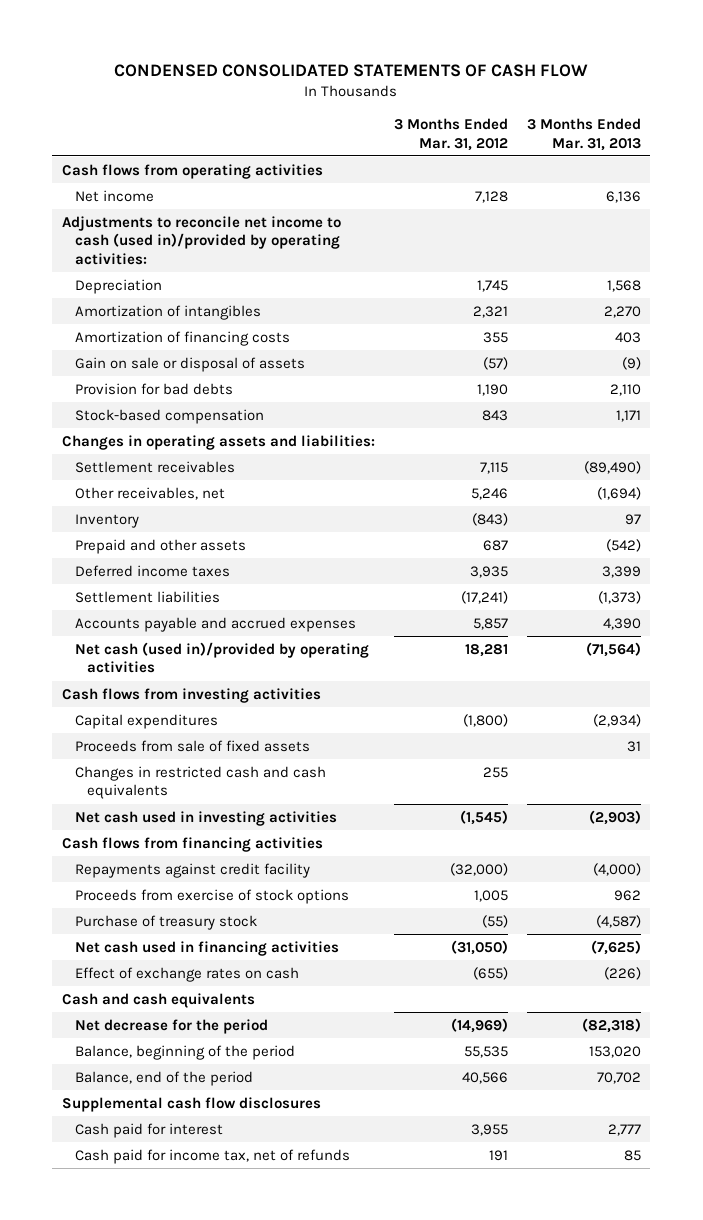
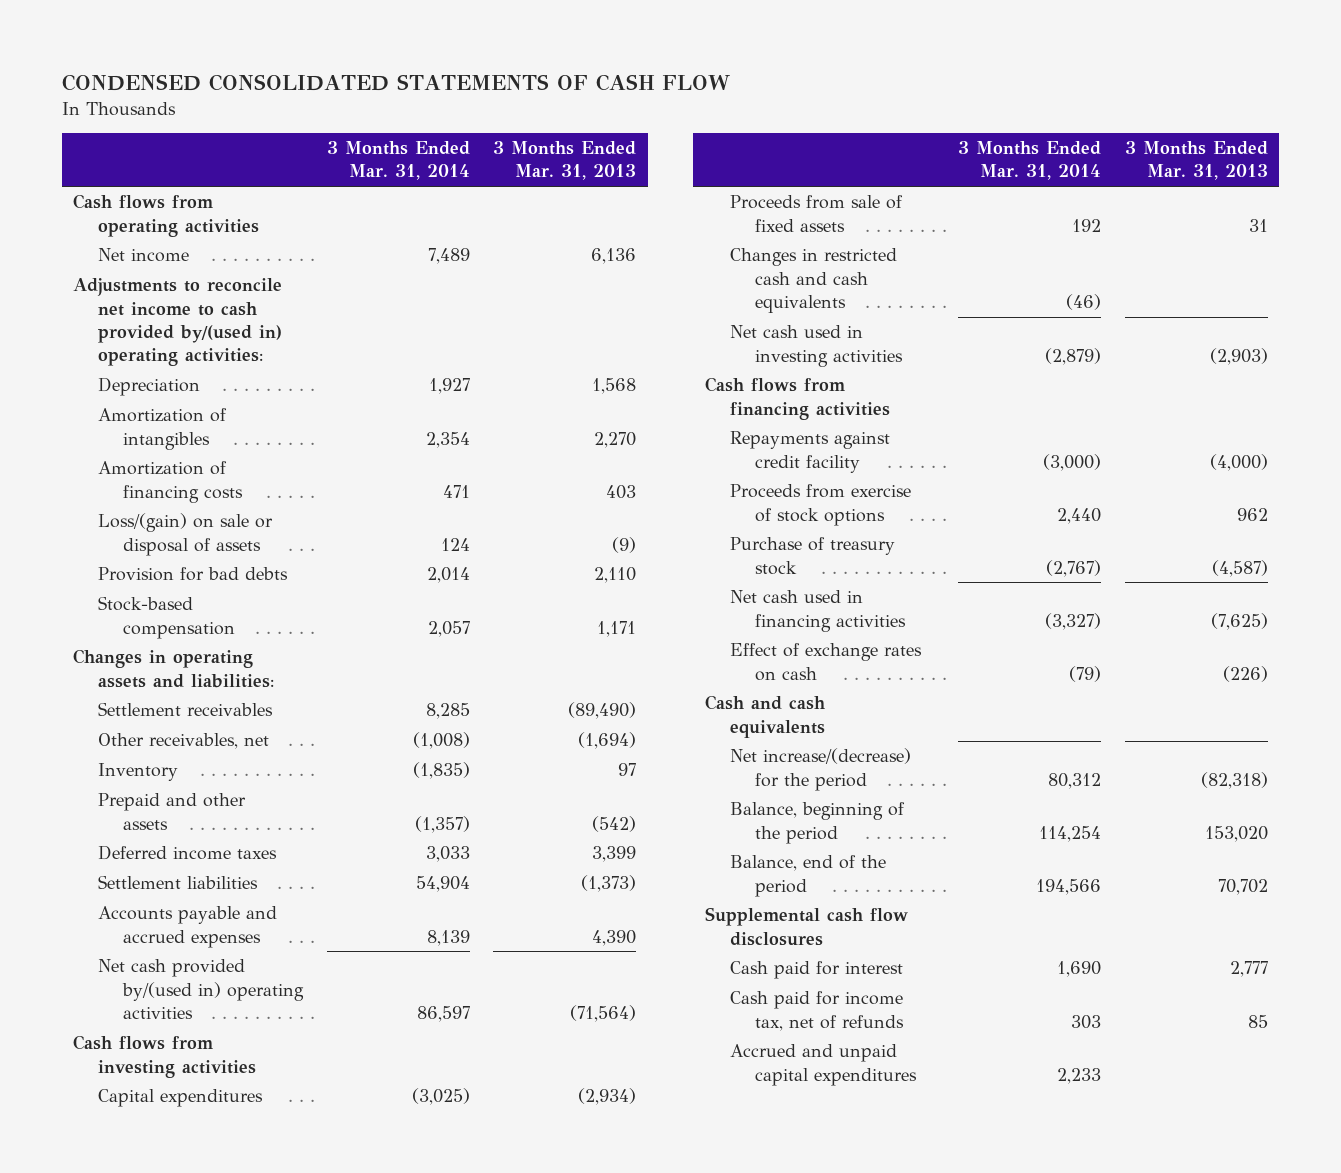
- | 3 Months Ended Mar. 31, 2012 | 3 Months Ended Mar. 31, 2013
+ | 3 Months Ended Mar. 31, 2014 | 3 Months Ended Mar. 31, 2013
- Adjustments to reconcile net income to cash (used in)/provided by operating activities:
+ Adjustments to reconcile net income to cash provided by/(used in) operating activities:
- Gain on sale or disposal of assets | (57) | (9)
+ Loss/(gain) on sale or disposal of assets | 124 | (9)
- Net cash (used in)/provided by operating activities | 18,281 | (71,564)
+ Net cash provided by/(used in) operating activities | 86,597 | (71,564)
- Net decrease for the period | (14,969) | (82,318)
+ Net increase/(decrease) for the period | 80,312 | (82,318)
+ Accrued and unpaid capital expenditures | 2,233 |

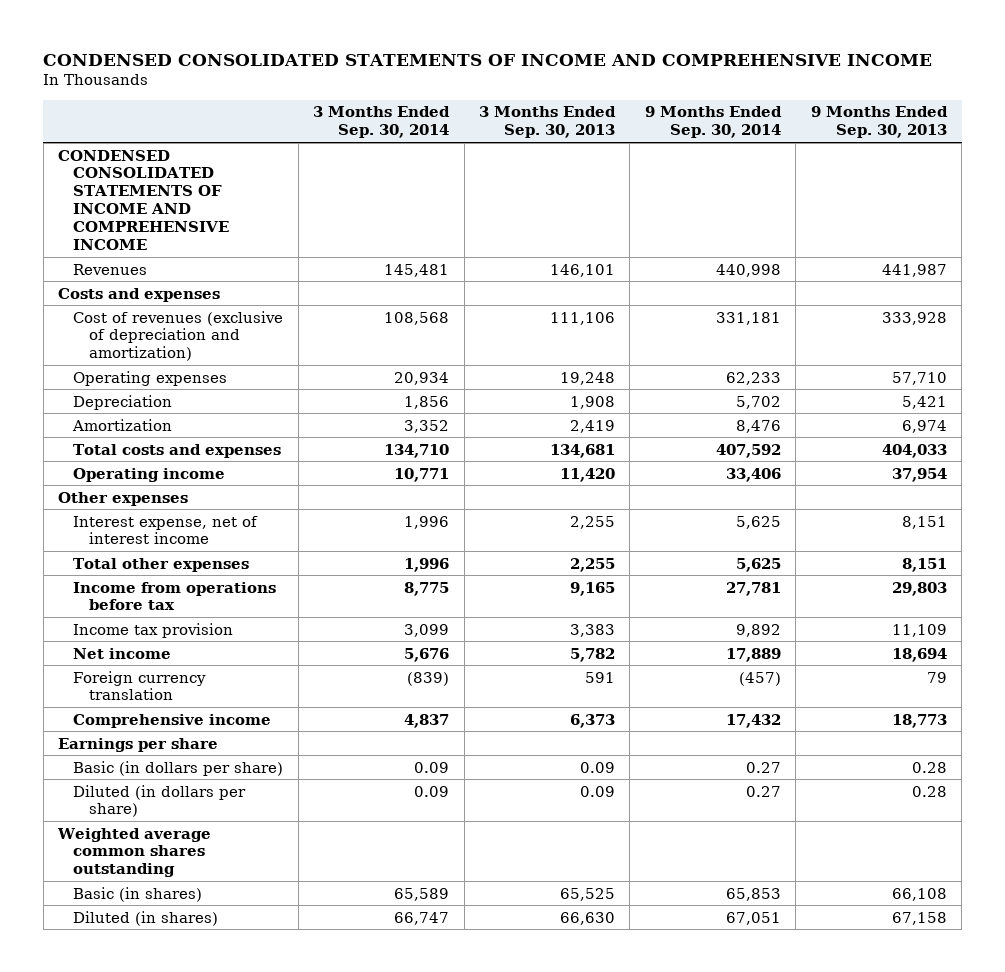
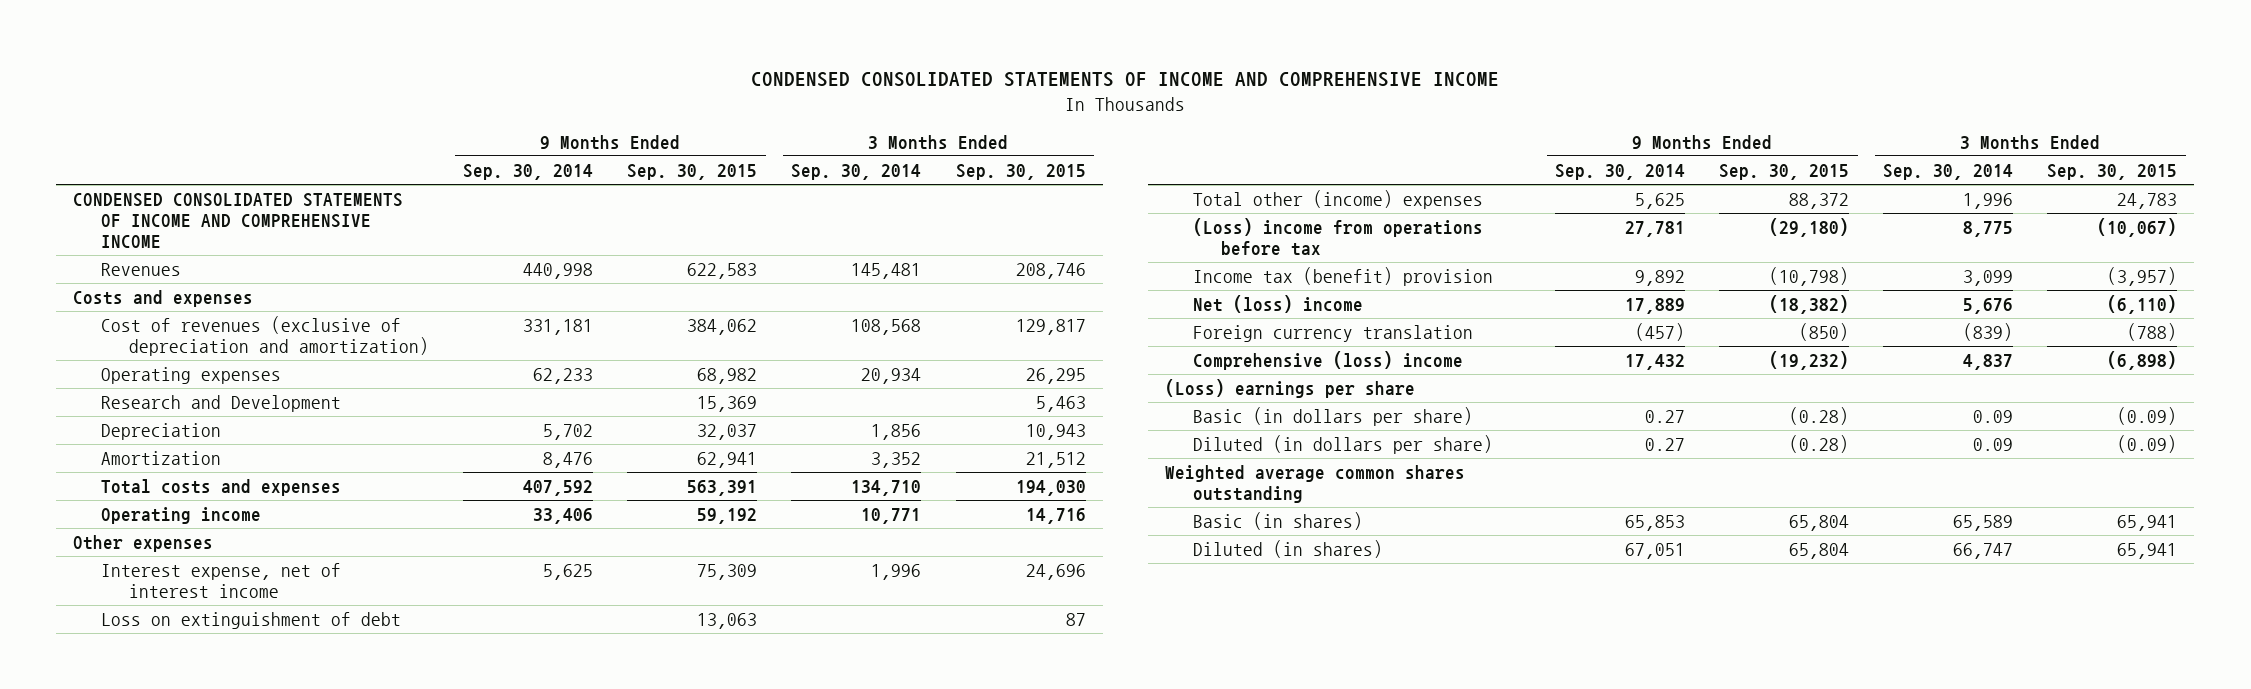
- | 3 Months Ended Sep. 30, 2014 | 3 Months Ended Sep. 30, 2013 | 9 Months Ended Sep. 30, 2014 | 9 Months Ended Sep. 30, 2013
+ | 9 Months Ended Sep. 30, 2014 | 9 Months Ended Sep. 30, 2015 | 3 Months Ended Sep. 30, 2014 | 3 Months Ended Sep. 30, 2015
+ Research and Development | | 15,369 | | 5,463
- Total other expenses | 1,996 | 2,255 | 5,625 | 8,151
- Income from operations before tax | 8,775 | 9,165 | 27,781 | 29,803
- Income tax provision | 3,099 | 3,383 | 9,892 | 11,109
- Net income | 5,676 | 5,782 | 17,889 | 18,694
+ Loss on extinguishment of debt | | 13,063 | | 87
+ Total other (income) expenses | 5,625 | 88,372 | 1,996 | 24,783
+ (Loss) income from operations before tax | 27,781 | (29,180) | 8,775 | (10,067)
+ Income tax (benefit) provision | 9,892 | (10,798) | 3,099 | (3,957)
+ Net (loss) income | 17,889 | (18,382) | 5,676 | (6,110)
- Comprehensive income | 4,837 | 6,373 | 17,432 | 18,773
- Earnings per share
+ Comprehensive (loss) income | 17,432 | (19,232) | 4,837 | (6,898)
+ (Loss) earnings per share

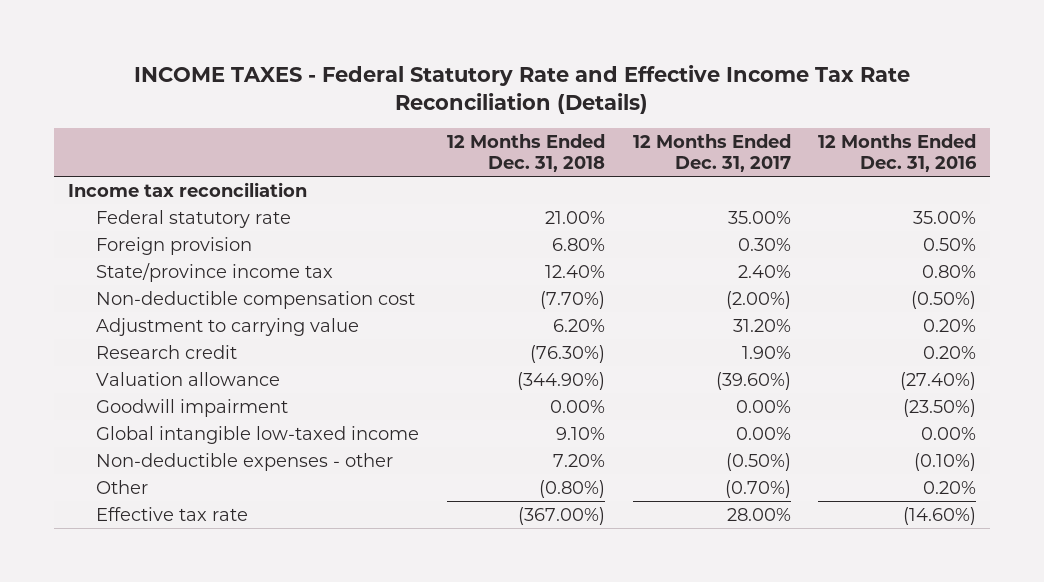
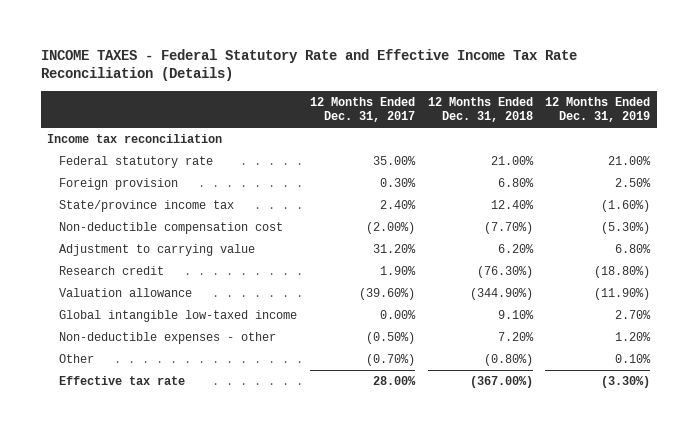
- | 12 Months Ended Dec. 31, 2018 | 12 Months Ended Dec. 31, 2017 | 12 Months Ended Dec. 31, 2016
+ | 12 Months Ended Dec. 31, 2017 | 12 Months Ended Dec. 31, 2018 | 12 Months Ended Dec. 31, 2019
- Goodwill impairment | 0.00% | 0.00% | (23.50%)

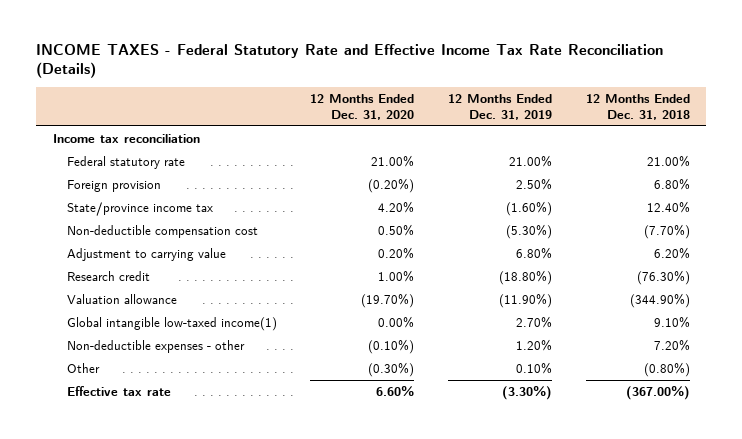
- | 12 Months Ended Dec. 31, 2017 | 12 Months Ended Dec. 31, 2018 | 12 Months Ended Dec. 31, 2019
+ | 12 Months Ended Dec. 31, 2020 | 12 Months Ended Dec. 31, 2019 | 12 Months Ended Dec. 31, 2018
- Global intangible low-taxed income | 0.00% | 9.10% | 2.70%
+ Global intangible low-taxed income(1) | 0.00% | 2.70% | 9.10%

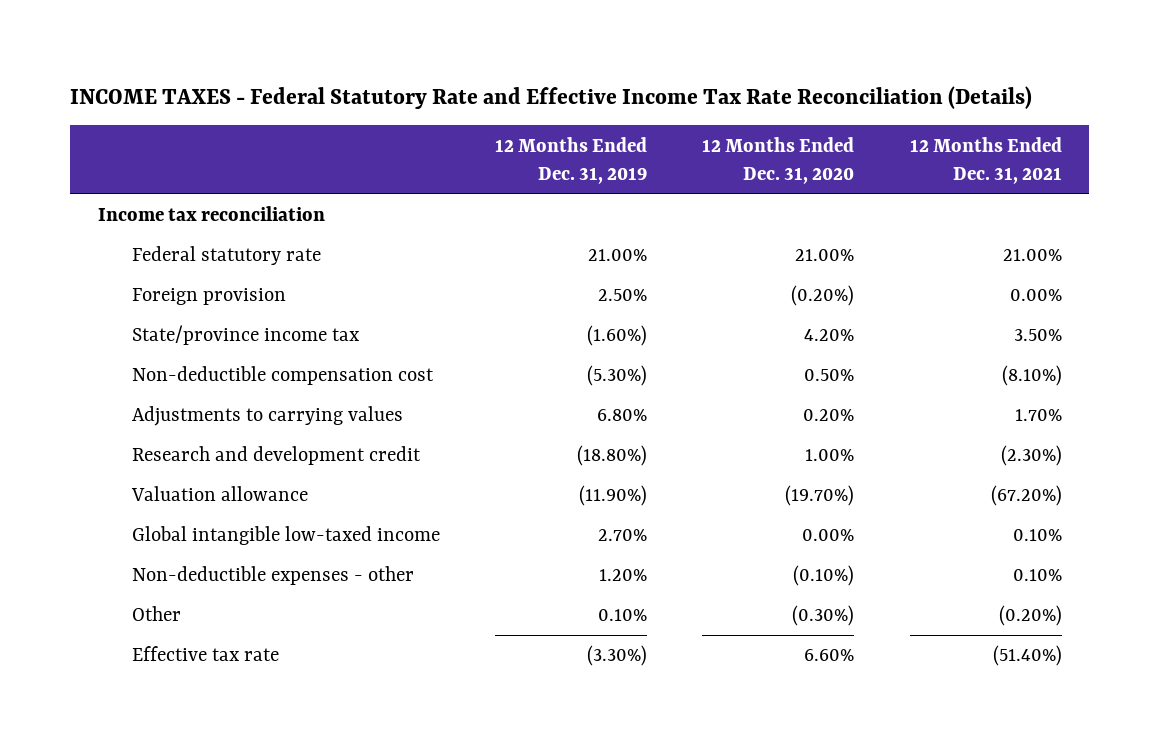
- | 12 Months Ended Dec. 31, 2020 | 12 Months Ended Dec. 31, 2019 | 12 Months Ended Dec. 31, 2018
+ | 12 Months Ended Dec. 31, 2019 | 12 Months Ended Dec. 31, 2020 | 12 Months Ended Dec. 31, 2021
- Adjustment to carrying value | 0.20% | 6.80% | 6.20%
- Research credit | 1.00% | (18.80%) | (76.30%)
+ Adjustments to carrying values | 6.80% | 0.20% | 1.70%
+ Research and development credit | (18.80%) | 1.00% | (2.30%)
- Global intangible low-taxed income(1) | 0.00% | 2.70% | 9.10%
+ Global intangible low-taxed income | 2.70% | 0.00% | 0.10%

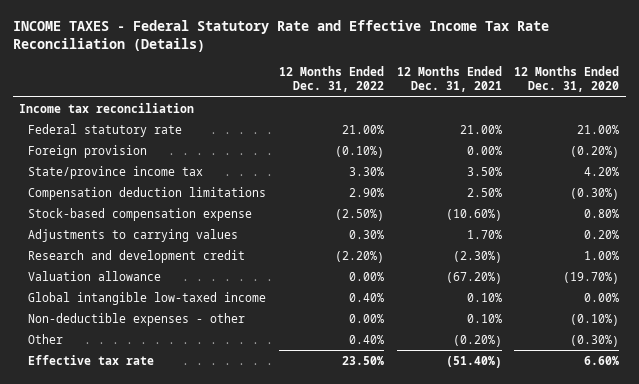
- | 12 Months Ended Dec. 31, 2019 | 12 Months Ended Dec. 31, 2020 | 12 Months Ended Dec. 31, 2021
+ | 12 Months Ended Dec. 31, 2022 | 12 Months Ended Dec. 31, 2021 | 12 Months Ended Dec. 31, 2020
- Non-deductible compensation cost | (5.30%) | 0.50% | (8.10%)
+ Compensation deduction limitations | 2.90% | 2.50% | (0.30%)
+ Stock-based compensation expense | (2.50%) | (10.60%) | 0.80%

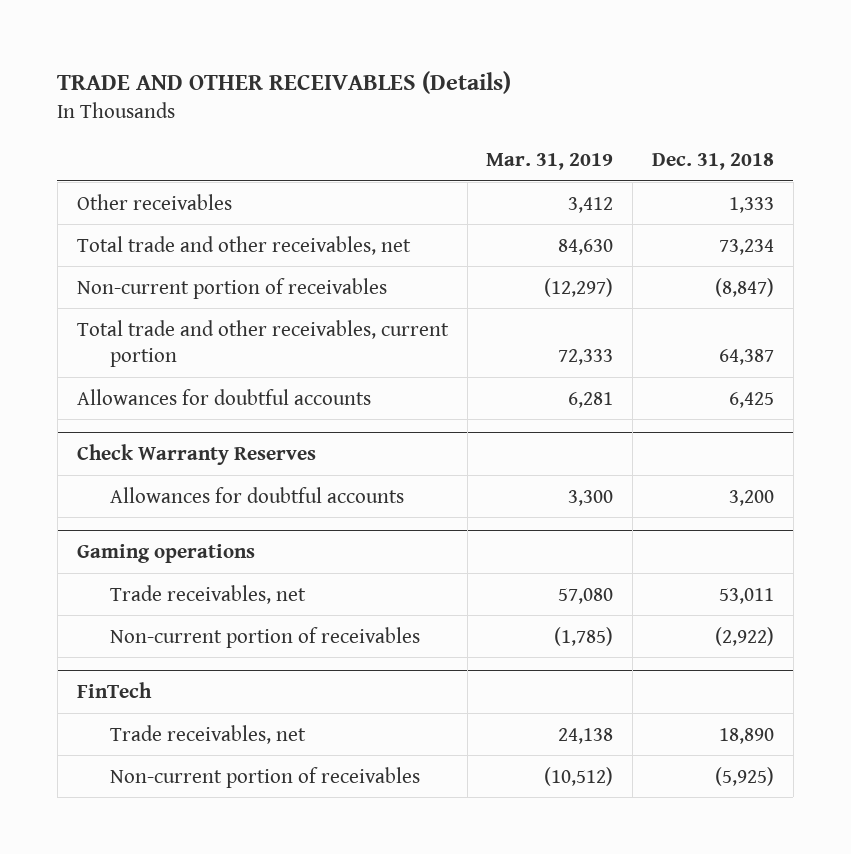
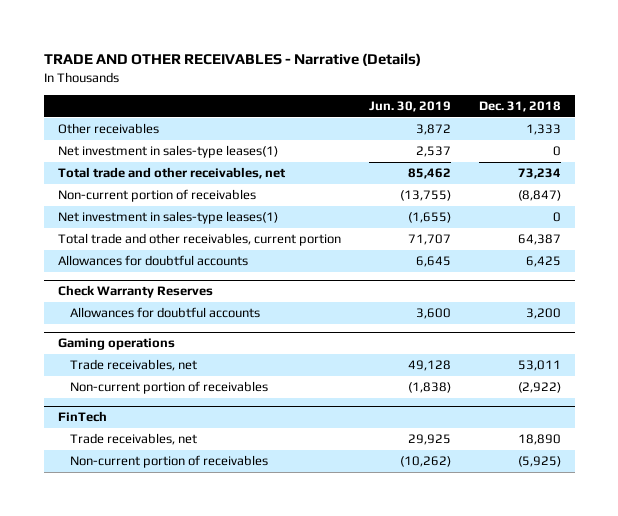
- TRADE AND OTHER RECEIVABLES (Details)
+ TRADE AND OTHER RECEIVABLES - Narrative (Details)
- | Mar. 31, 2019 | Dec. 31, 2018
+ | Jun. 30, 2019 | Dec. 31, 2018
+ Net investment in sales-type leases(1) | 2,537 | 0
+ Net investment in sales-type leases(1) | (1,655) | 0

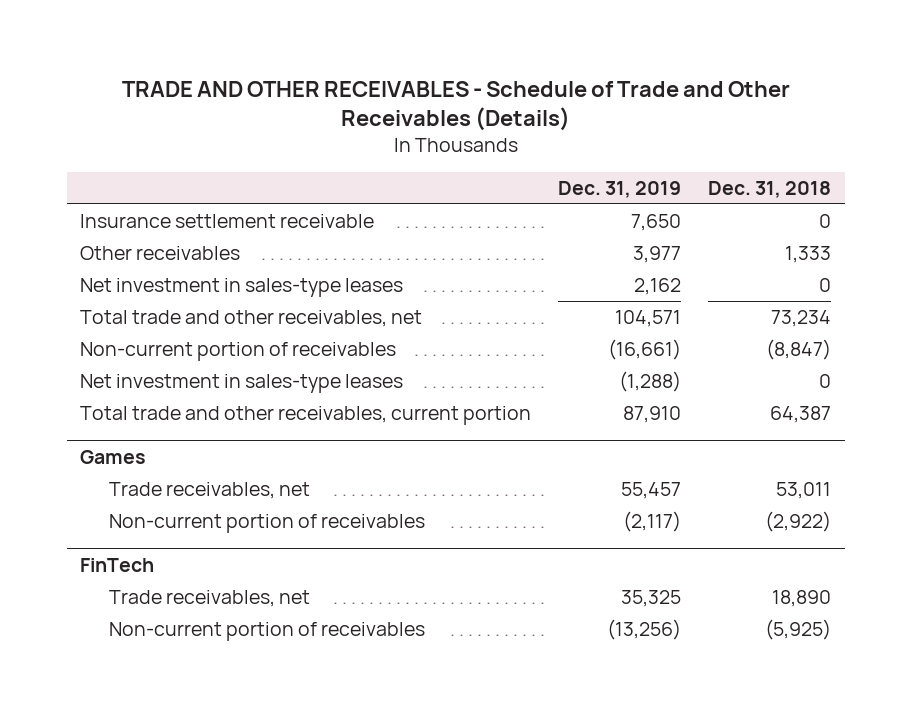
- TRADE AND OTHER RECEIVABLES - Narrative (Details)
+ TRADE AND OTHER RECEIVABLES - Schedule of Trade and Other Receivables (Details)
- | Jun. 30, 2019 | Dec. 31, 2018
+ | Dec. 31, 2019 | Dec. 31, 2018
+ Insurance settlement receivable | 7,650 | 0
- Net investment in sales-type leases(1) | 2,537 | 0
+ Net investment in sales-type leases | 2,162 | 0
- Net investment in sales-type leases(1) | (1,655) | 0
+ Net investment in sales-type leases | (1,288) | 0
- Allowances for doubtful accounts | 6,645 | 6,425
- Check Warranty Reserves
- Allowances for doubtful accounts | 3,600 | 3,200
- Gaming operations
+ Games

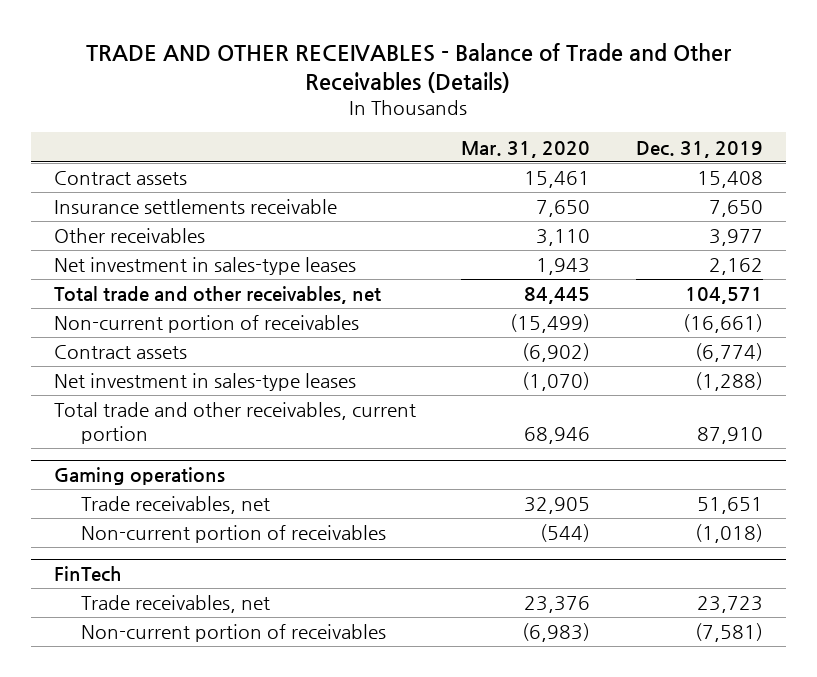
- TRADE AND OTHER RECEIVABLES - Schedule of Trade and Other Receivables (Details)
+ TRADE AND OTHER RECEIVABLES - Balance of Trade and Other Receivables (Details)
- | Dec. 31, 2019 | Dec. 31, 2018
+ | Mar. 31, 2020 | Dec. 31, 2019
- Insurance settlement receivable | 7,650 | 0
+ Contract assets | 15,461 | 15,408
+ Insurance settlements receivable | 7,650 | 7,650
+ Contract assets | (6,902) | (6,774)
- Games
- Trade receivables, net | 55,457 | 53,011
- Non-current portion of receivables | (2,117) | (2,922)
+ Gaming operations
+ Trade receivables, net | 32,905 | 51,651
+ Non-current portion of receivables | (544) | (1,018)
@ FinTech
- Trade receivables, net | 35,325 | 18,890
- Non-current portion of receivables | (13,256) | (5,925)
+ Trade receivables, net | 23,376 | 23,723
+ Non-current portion of receivables | (6,983) | (7,581)

